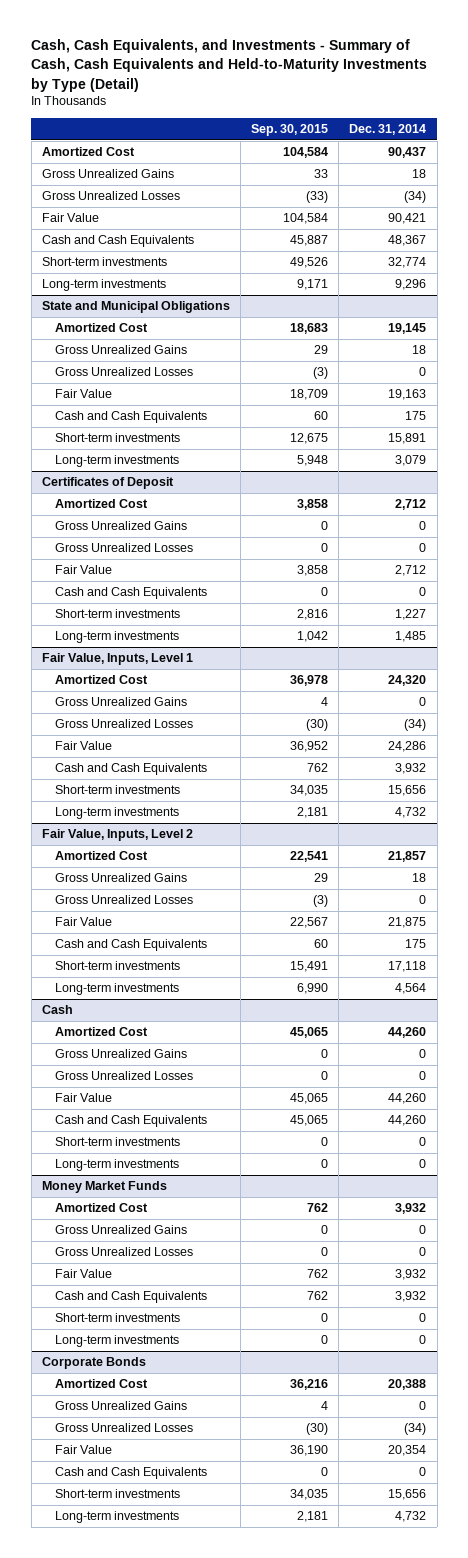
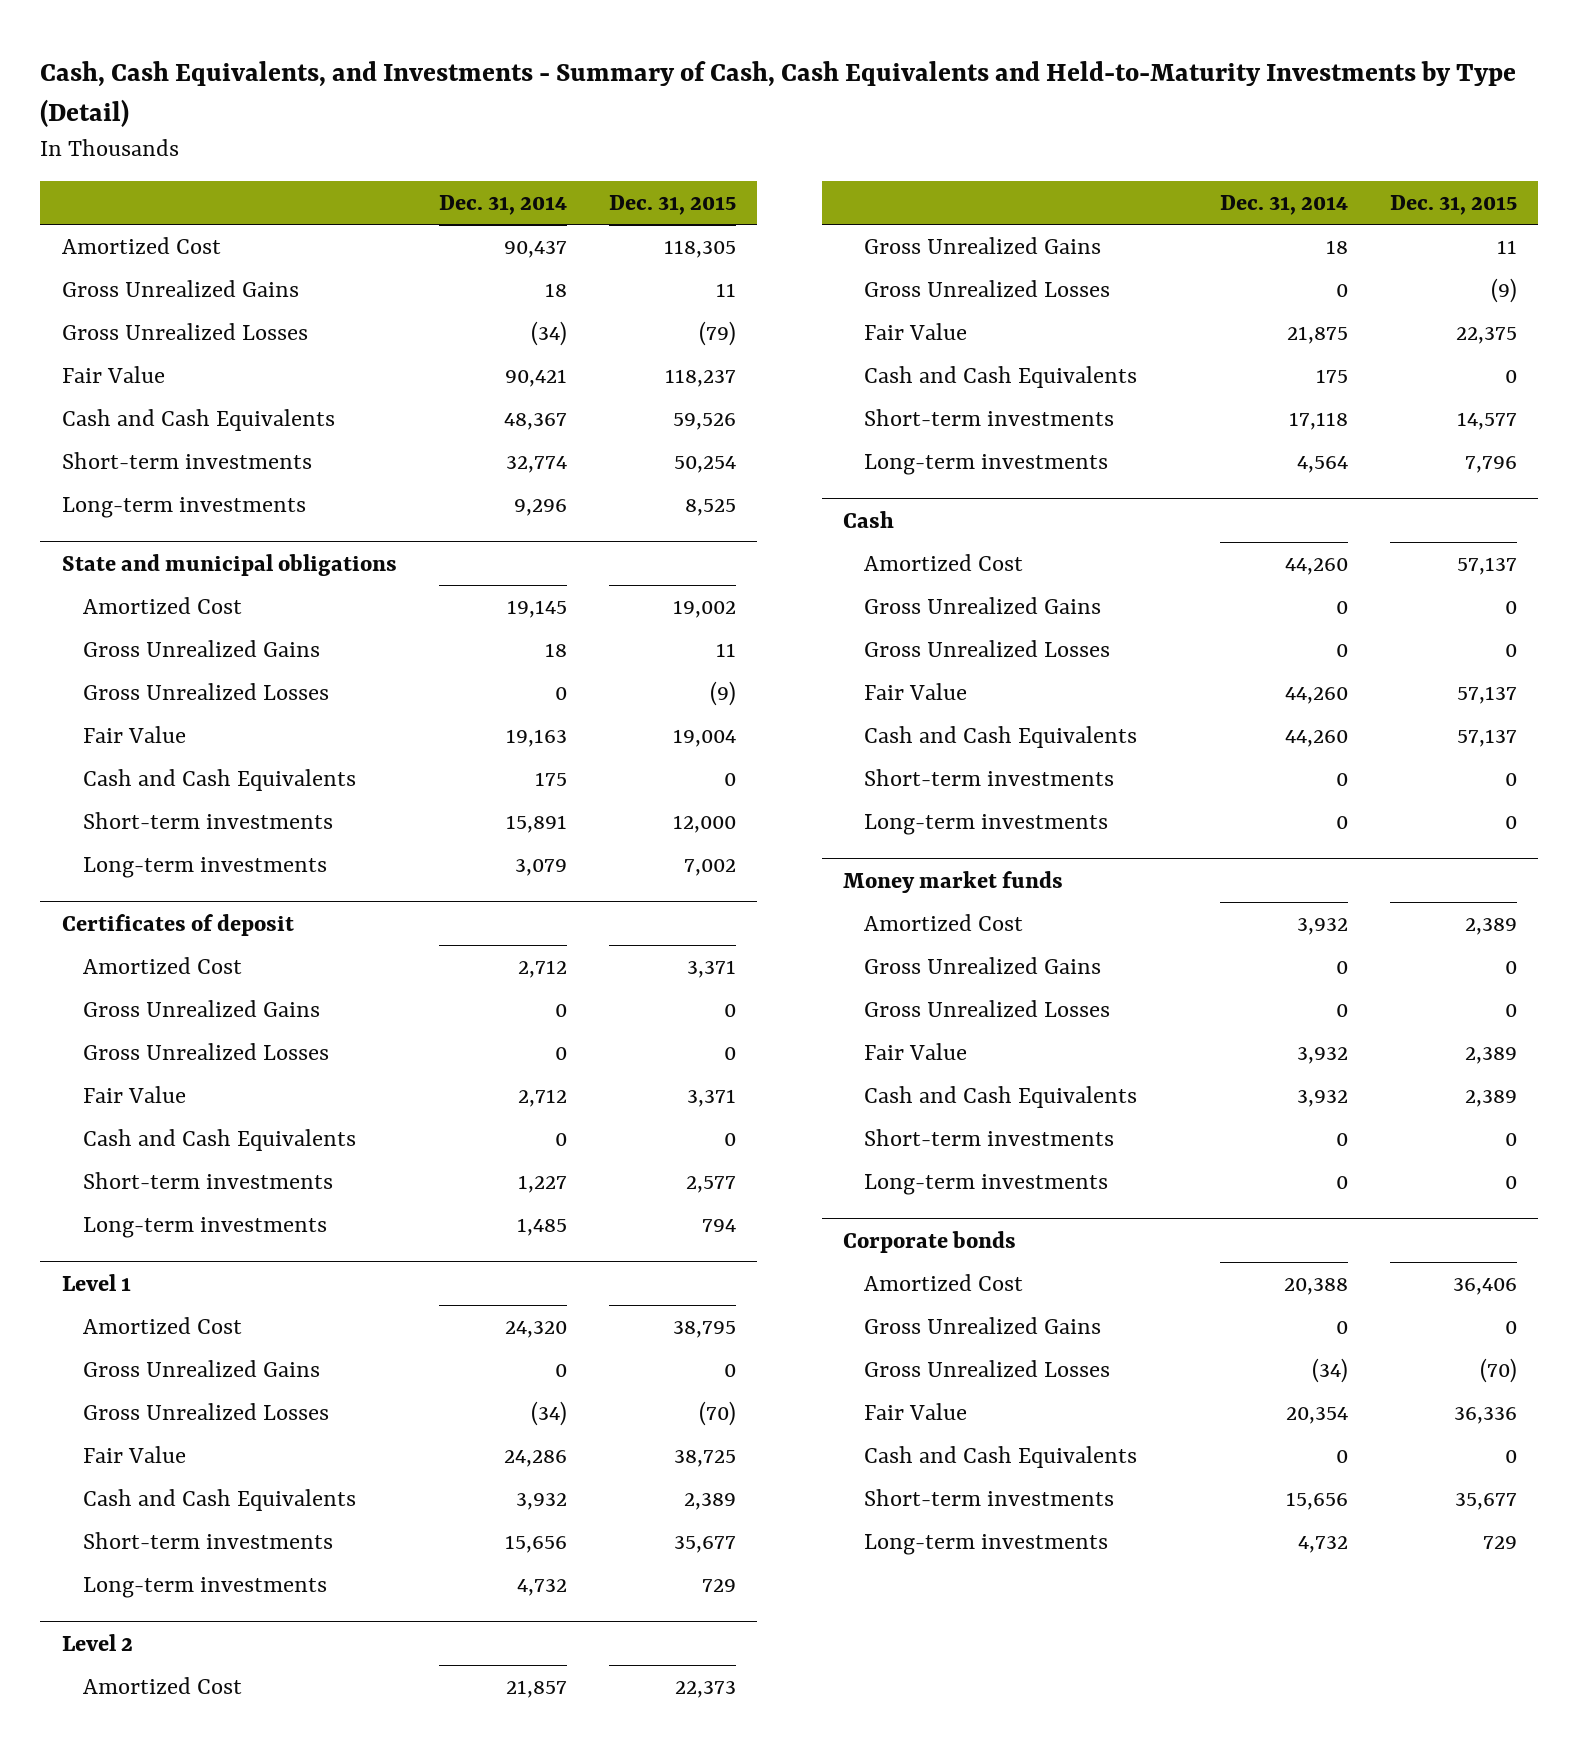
- | Sep. 30, 2015 | Dec. 31, 2014
+ | Dec. 31, 2014 | Dec. 31, 2015
- State and Municipal Obligations
+ State and municipal obligations
- Certificates of Deposit
+ Certificates of deposit
- Fair Value, Inputs, Level 1
+ Level 1
- Fair Value, Inputs, Level 2
+ Level 2
- Money Market Funds
+ Money market funds
- Corporate Bonds
+ Corporate bonds

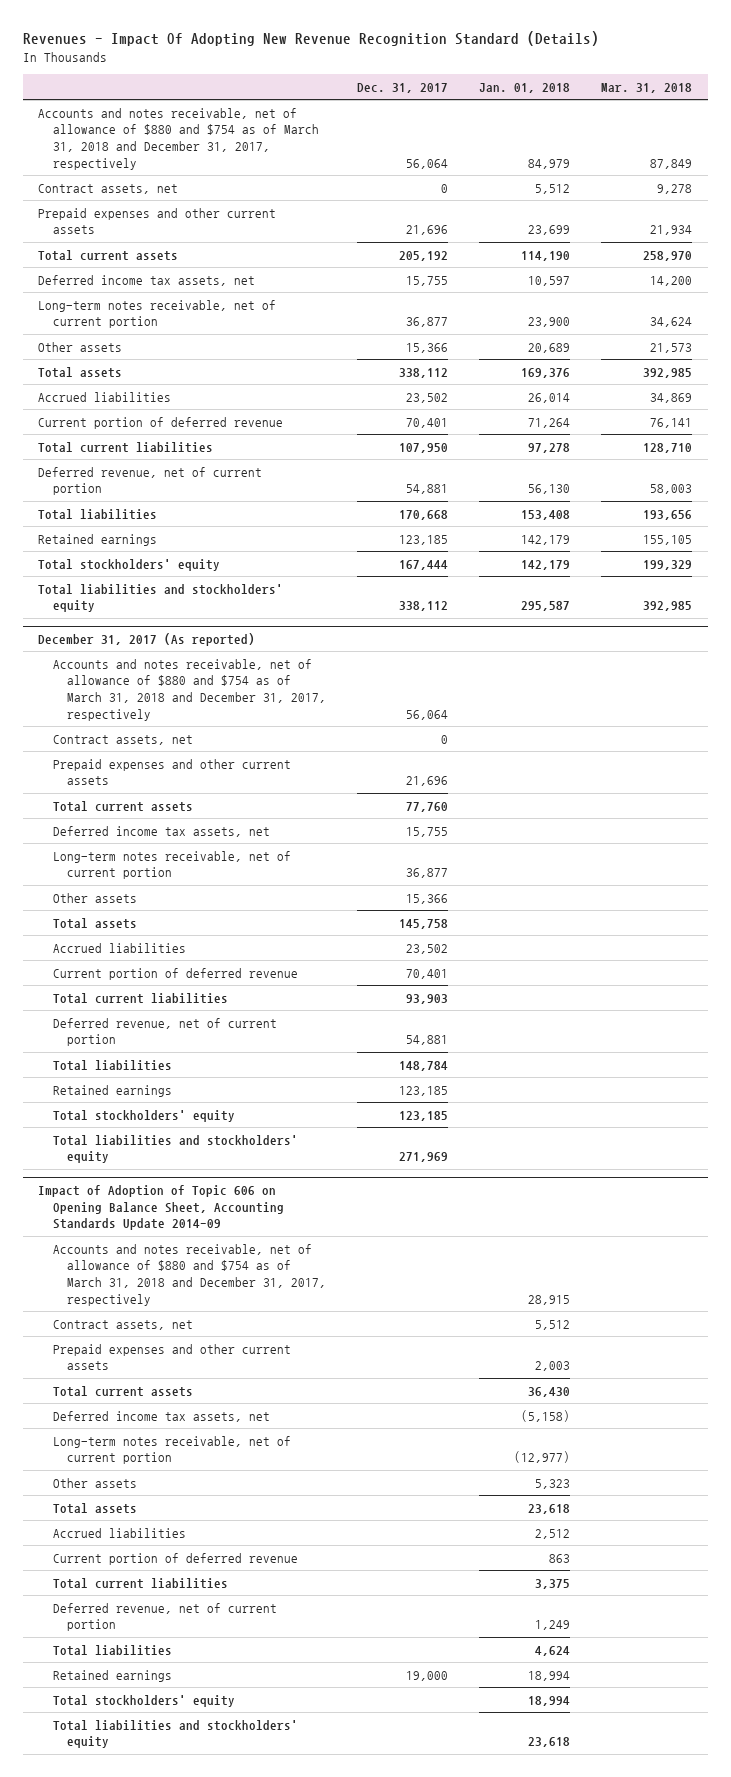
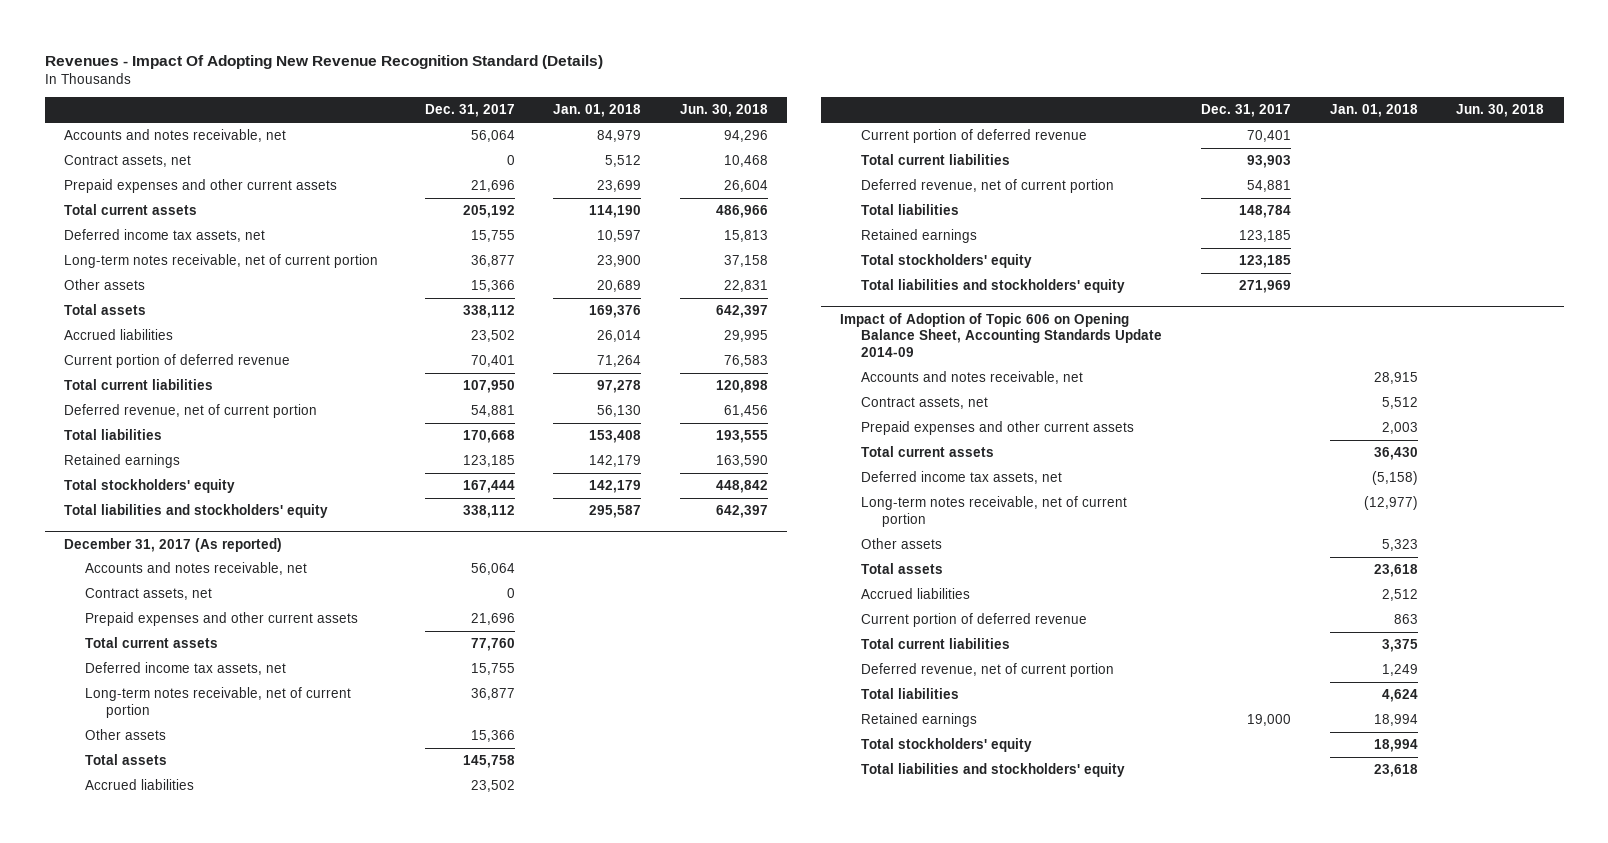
- | Dec. 31, 2017 | Jan. 01, 2018 | Mar. 31, 2018
+ | Dec. 31, 2017 | Jan. 01, 2018 | Jun. 30, 2018
- Accounts and notes receivable, net of allowance of $880 and $754 as of March 31, 2018 and December 31, 2017, respectively | 56,064 | 84,979 | 87,849
+ Accounts and notes receivable, net | 56,064 | 84,979 | 94,296
@ December 31, 2017 (As reported)
- Accounts and notes receivable, net of allowance of $880 and $754 as of March 31, 2018 and December 31, 2017, respectively | 56,064 | |
+ Accounts and notes receivable, net | 56,064 | |
@ Impact of Adoption of Topic 606 on Opening Balance Sheet, Accounting Standards Update 2014-09
- Accounts and notes receivable, net of allowance of $880 and $754 as of March 31, 2018 and December 31, 2017, respectively | | 28,915 |
+ Accounts and notes receivable, net | | 28,915 |

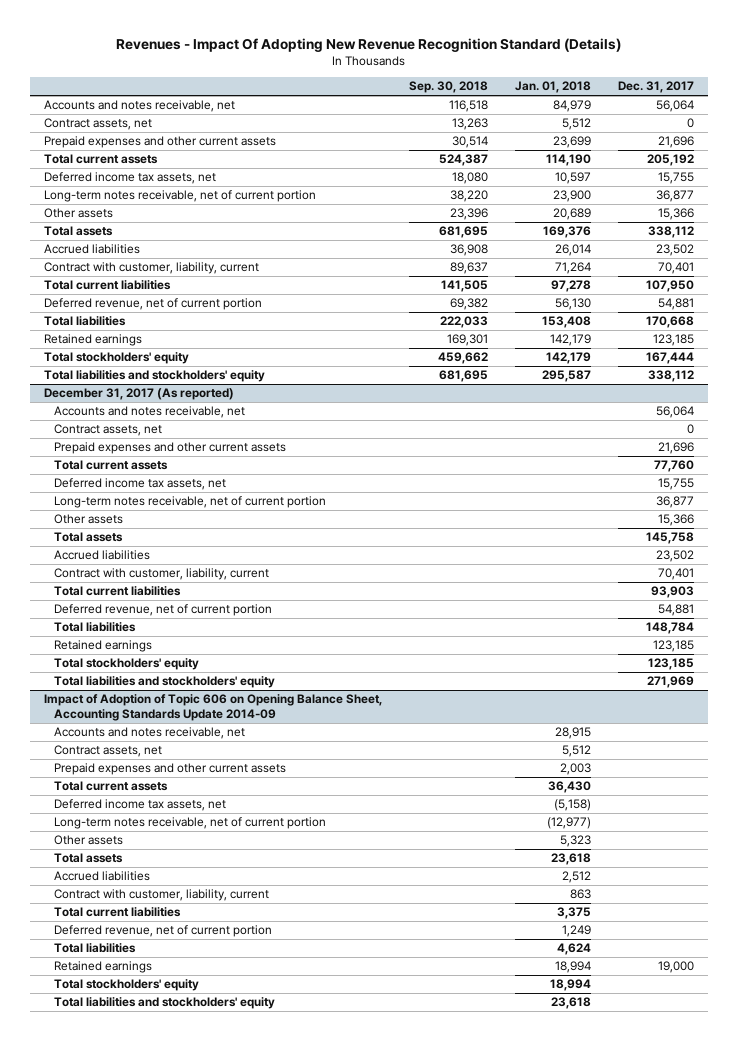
- | Dec. 31, 2017 | Jan. 01, 2018 | Jun. 30, 2018
+ | Sep. 30, 2018 | Jan. 01, 2018 | Dec. 31, 2017
- Current portion of deferred revenue | 70,401 | 71,264 | 76,583
+ Contract with customer, liability, current | 89,637 | 71,264 | 70,401
@ December 31, 2017 (As reported)
- Current portion of deferred revenue | 70,401 | |
+ Contract with customer, liability, current | | | 70,401
@ Impact of Adoption of Topic 606 on Opening Balance Sheet, Accounting Standards Update 2014-09
- Current portion of deferred revenue | | 863 |
+ Contract with customer, liability, current | | 863 |

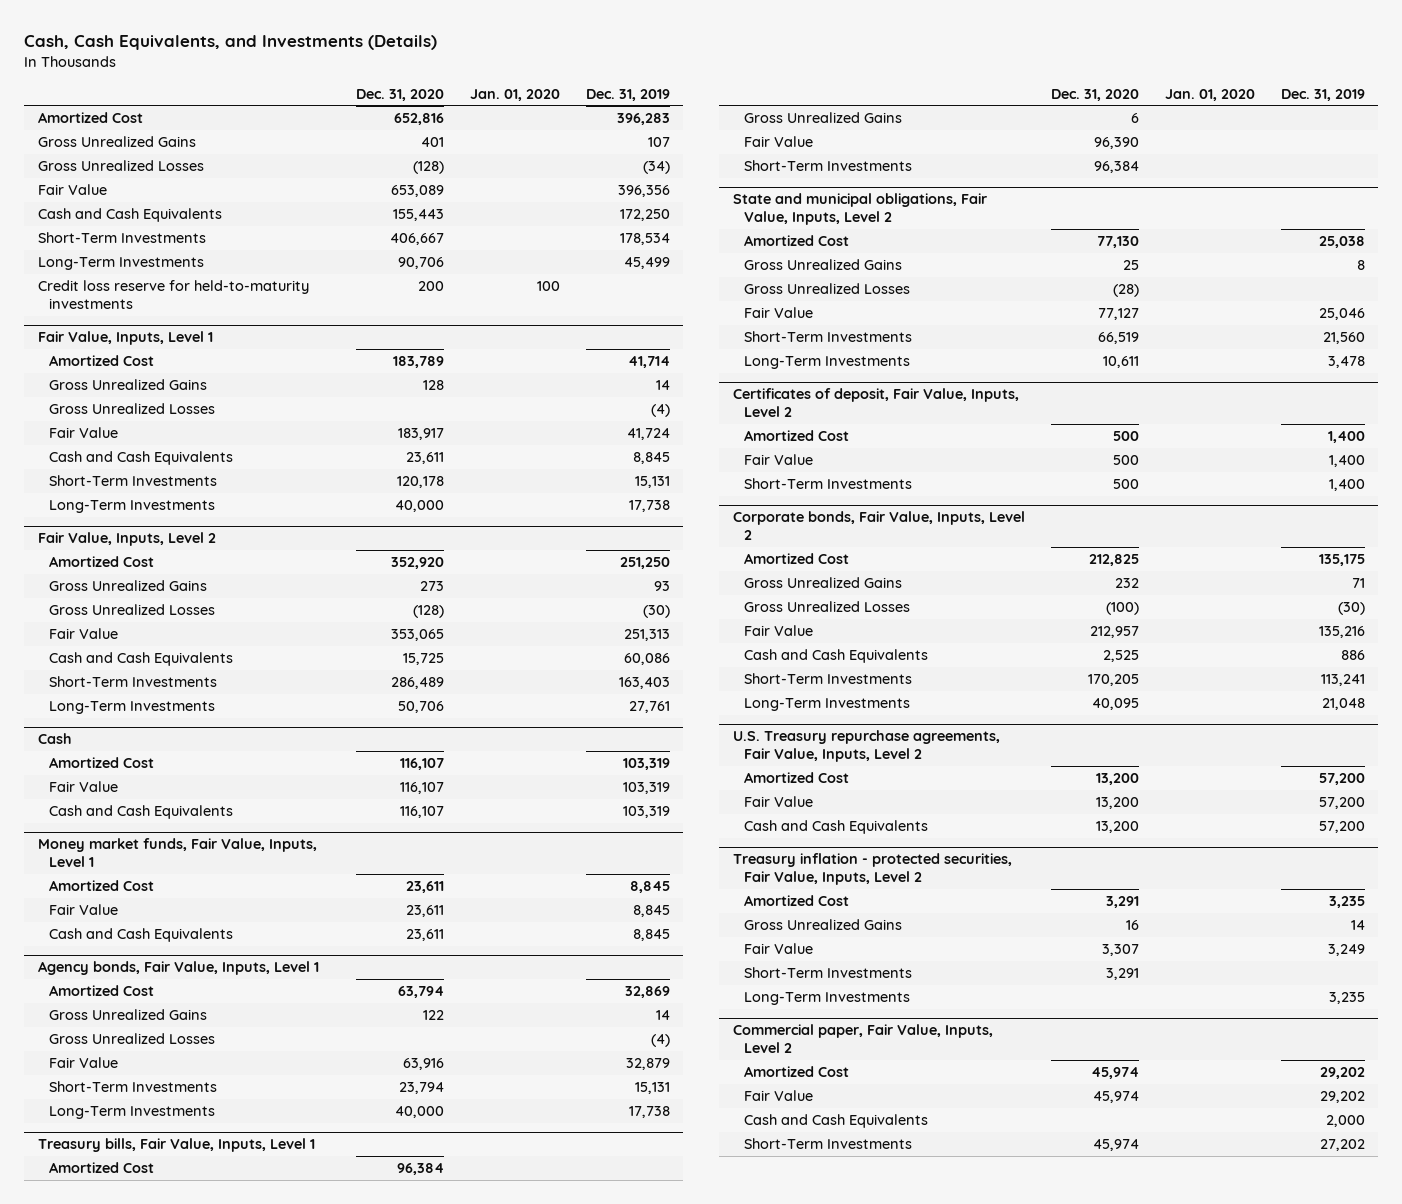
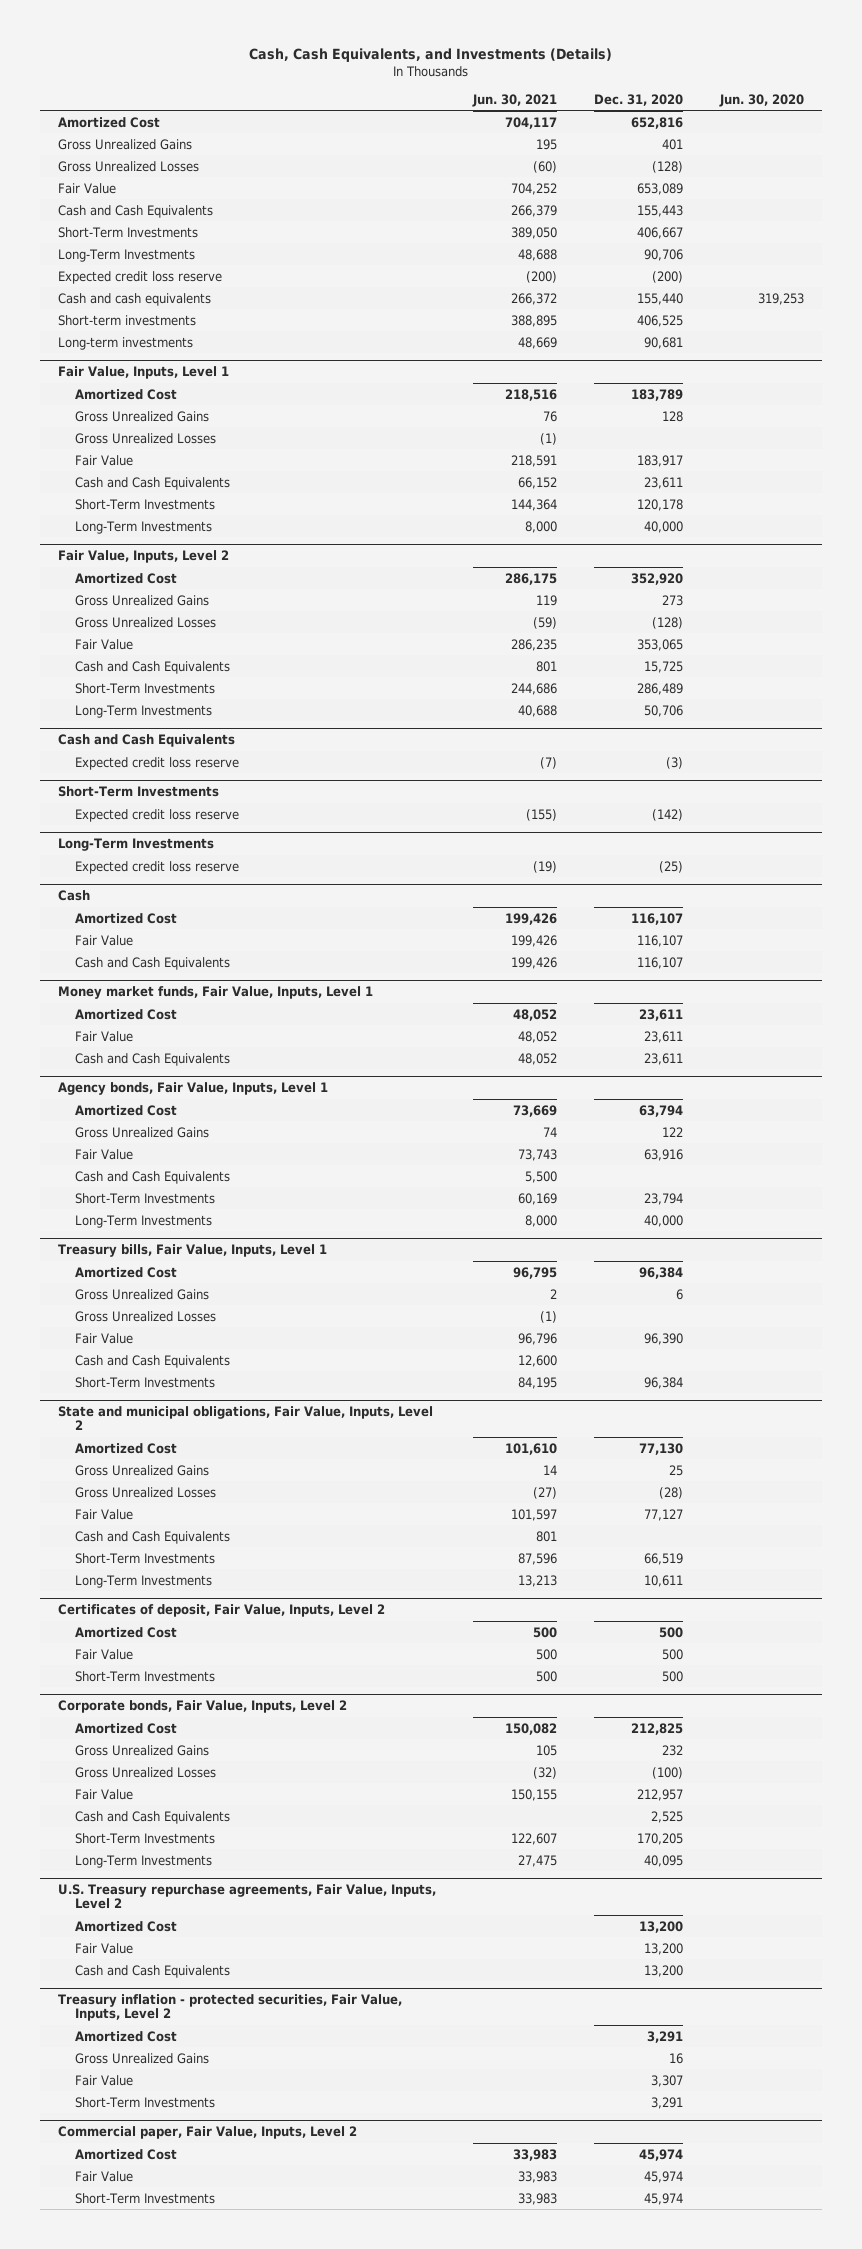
- | Dec. 31, 2020 | Jan. 01, 2020 | Dec. 31, 2019
+ | Jun. 30, 2021 | Dec. 31, 2020 | Jun. 30, 2020
- Credit loss reserve for held-to-maturity investments | 200 | 100 |
+ Expected credit loss reserve | (200) | (200) |
+ Cash and cash equivalents | 266,372 | 155,440 | 319,253
+ Short-term investments | 388,895 | 406,525 |
+ Long-term investments | 48,669 | 90,681 |
+ Cash and Cash Equivalents
+ Expected credit loss reserve | (7) | (3) |
+ Short-Term Investments
+ Expected credit loss reserve | (155) | (142) |
+ Long-Term Investments
+ Expected credit loss reserve | (19) | (25) |
@ Agency bonds, Fair Value, Inputs, Level 1
- Gross Unrealized Losses | | | (4)
+ Cash and Cash Equivalents | 5,500 | |
@ Treasury bills, Fair Value, Inputs, Level 1
+ Gross Unrealized Losses | (1) | |
+ Cash and Cash Equivalents | 12,600 | |
@ State and municipal obligations, Fair Value, Inputs, Level 2
+ Cash and Cash Equivalents | 801 | |
@ Treasury inflation - protected securities, Fair Value, Inputs, Level 2
- Long-Term Investments | | | 3,235
@ Commercial paper, Fair Value, Inputs, Level 2
- Cash and Cash Equivalents | | | 2,000

